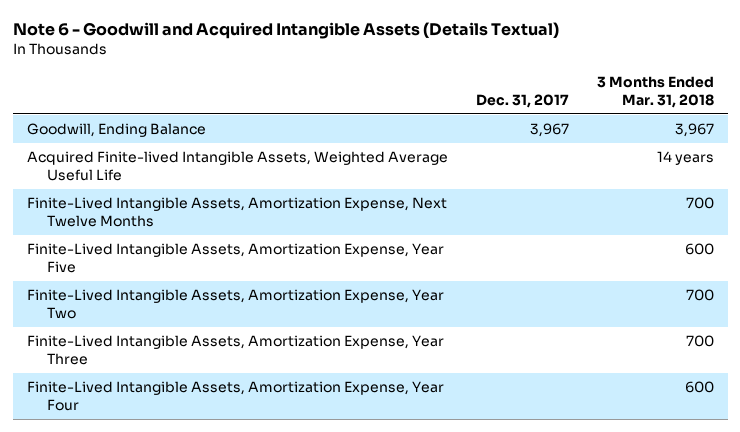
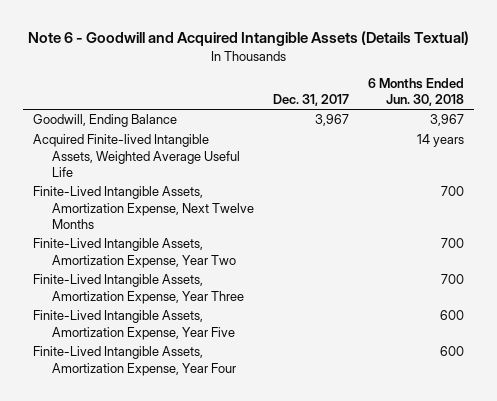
- | Dec. 31, 2017 | 3 Months Ended Mar. 31, 2018
+ | Dec. 31, 2017 | 6 Months Ended Jun. 30, 2018
moved down: Finite-Lived Intangible Assets, Amortization Expense, Year Five | | 600

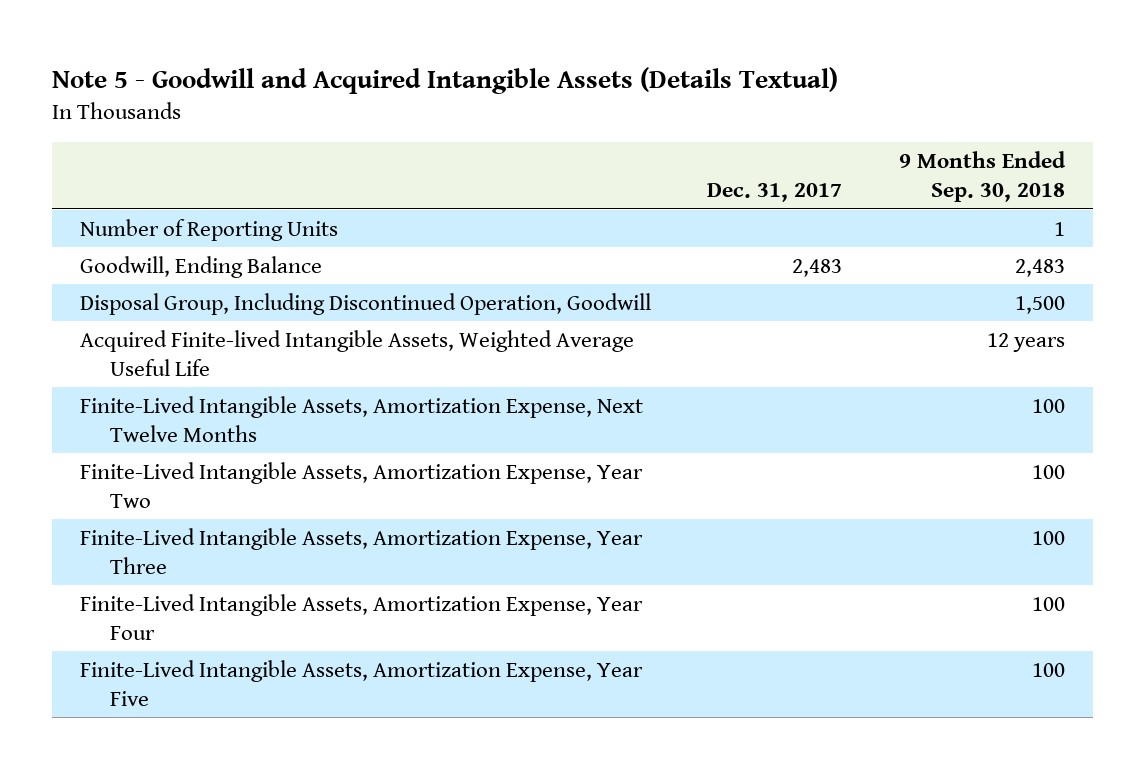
- Note 6 - Goodwill and Acquired Intangible Assets (Details Textual)
+ Note 5 - Goodwill and Acquired Intangible Assets (Details Textual)
- | Dec. 31, 2017 | 6 Months Ended Jun. 30, 2018
+ | Dec. 31, 2017 | 9 Months Ended Sep. 30, 2018
- Goodwill, Ending Balance | 3,967 | 3,967
+ Number of Reporting Units | | 1
+ Goodwill, Ending Balance | 2,483 | 2,483
+ Disposal Group, Including Discontinued Operation, Goodwill | | 1,500
moved down: Finite-Lived Intangible Assets, Amortization Expense, Year Five | | 100

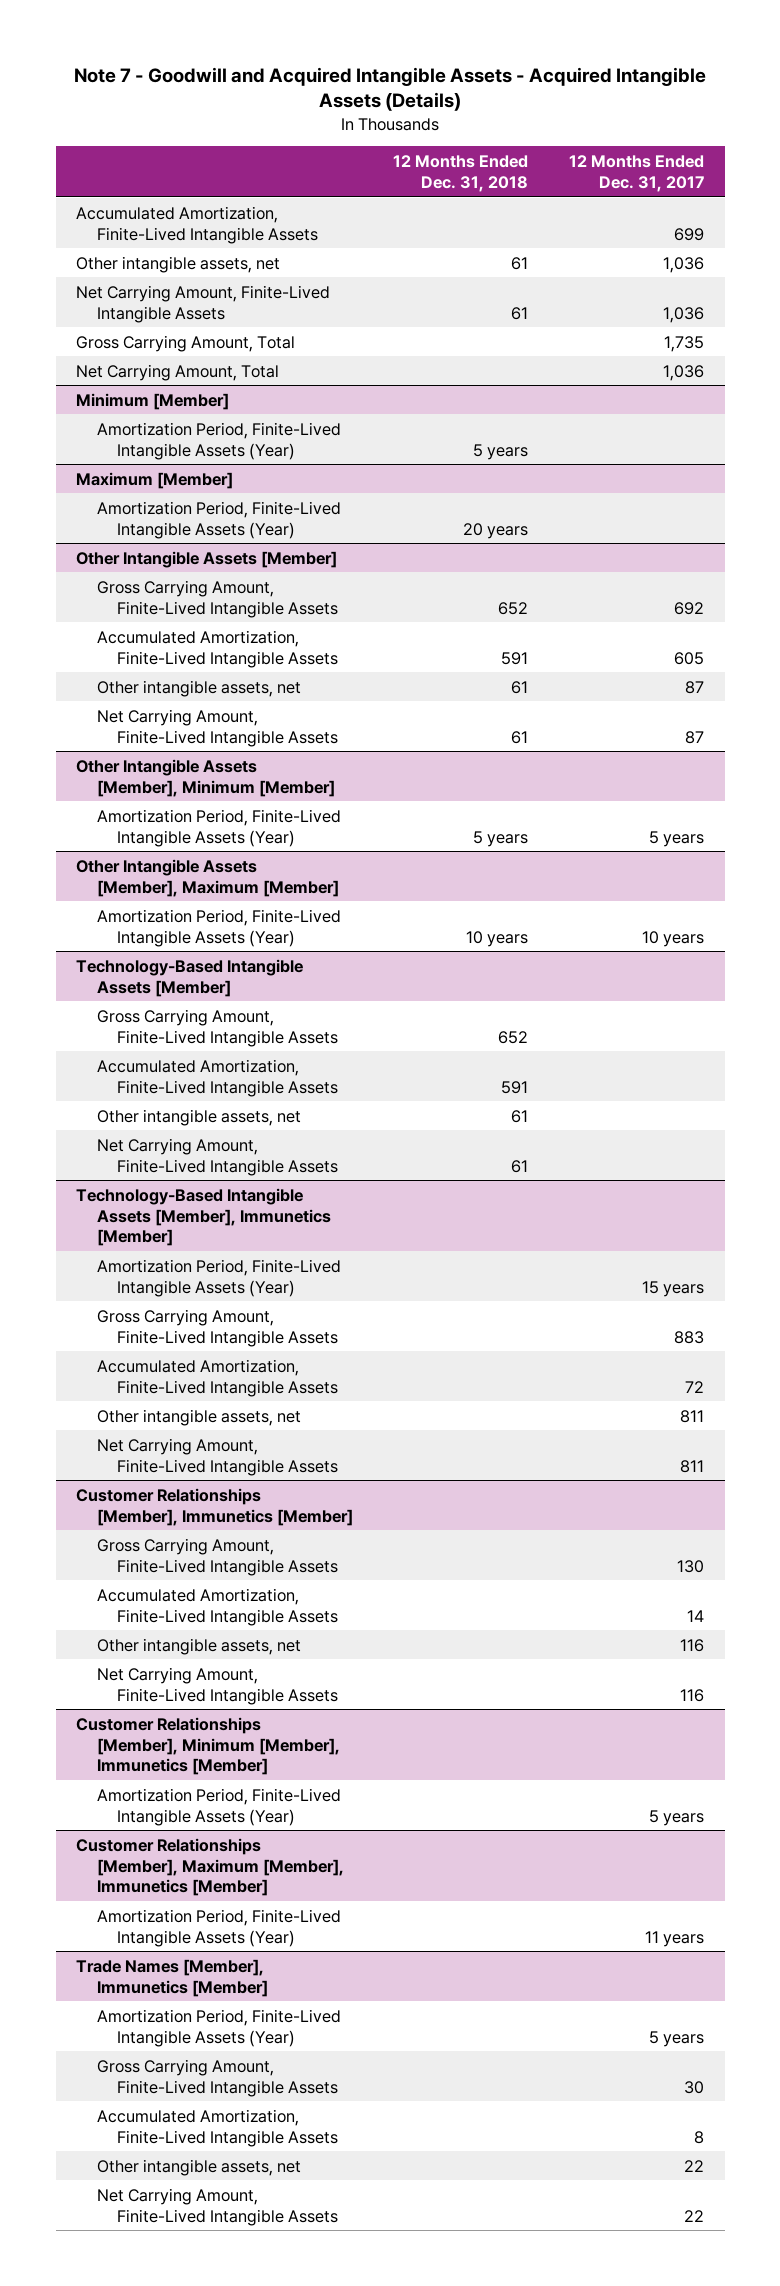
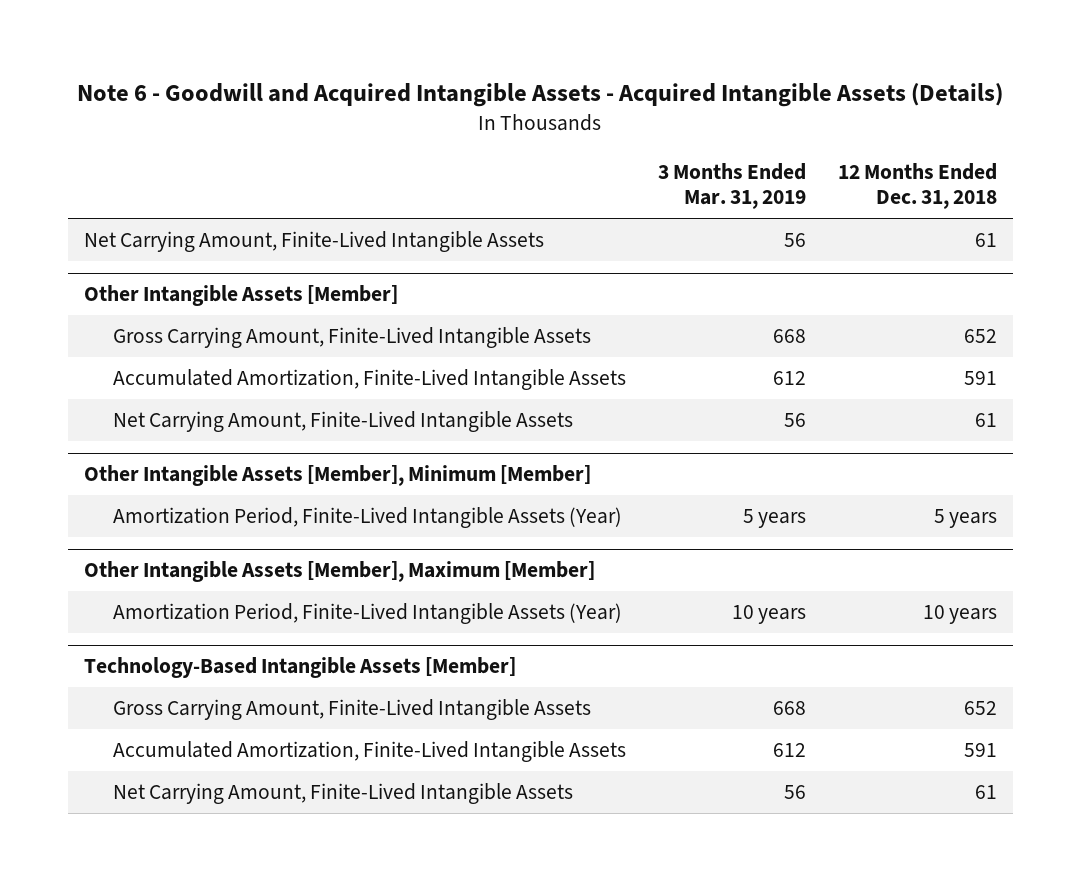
- Note 7 - Goodwill and Acquired Intangible Assets - Acquired Intangible Assets (Details)
+ Note 6 - Goodwill and Acquired Intangible Assets - Acquired Intangible Assets (Details)
- | 12 Months Ended Dec. 31, 2018 | 12 Months Ended Dec. 31, 2017
+ | 3 Months Ended Mar. 31, 2019 | 12 Months Ended Dec. 31, 2018
- Accumulated Amortization, Finite-Lived Intangible Assets | | 699
- Other intangible assets, net | 61 | 1,036
- Gross Carrying Amount, Total | | 1,735
- Net Carrying Amount, Total | | 1,036
- Minimum [Member]
- Amortization Period, Finite-Lived Intangible Assets (Year) | 5 years |
- Maximum [Member]
- Amortization Period, Finite-Lived Intangible Assets (Year) | 20 years |
@ Other Intangible Assets [Member]
- Other intangible assets, net | 61 | 87
@ Technology-Based Intangible Assets [Member]
- Other intangible assets, net | 61 |
- Technology-Based Intangible Assets [Member], Immunetics [Member]
- Amortization Period, Finite-Lived Intangible Assets (Year) | | 15 years
- Gross Carrying Amount, Finite-Lived Intangible Assets | | 883
- Accumulated Amortization, Finite-Lived Intangible Assets | | 72
- Other intangible assets, net | | 811
- Net Carrying Amount, Finite-Lived Intangible Assets | | 811
- Customer Relationships [Member], Immunetics [Member]
- Gross Carrying Amount, Finite-Lived Intangible Assets | | 130
- Accumulated Amortization, Finite-Lived Intangible Assets | | 14
- Other intangible assets, net | | 116
- Net Carrying Amount, Finite-Lived Intangible Assets | | 116
- Customer Relationships [Member], Minimum [Member], Immunetics [Member]
- Amortization Period, Finite-Lived Intangible Assets (Year) | | 5 years
- Customer Relationships [Member], Maximum [Member], Immunetics [Member]
- Amortization Period, Finite-Lived Intangible Assets (Year) | | 11 years
- Trade Names [Member], Immunetics [Member]
- Amortization Period, Finite-Lived Intangible Assets (Year) | | 5 years
- Gross Carrying Amount, Finite-Lived Intangible Assets | | 30
- Accumulated Amortization, Finite-Lived Intangible Assets | | 8
- Other intangible assets, net | | 22
- Net Carrying Amount, Finite-Lived Intangible Assets | | 22

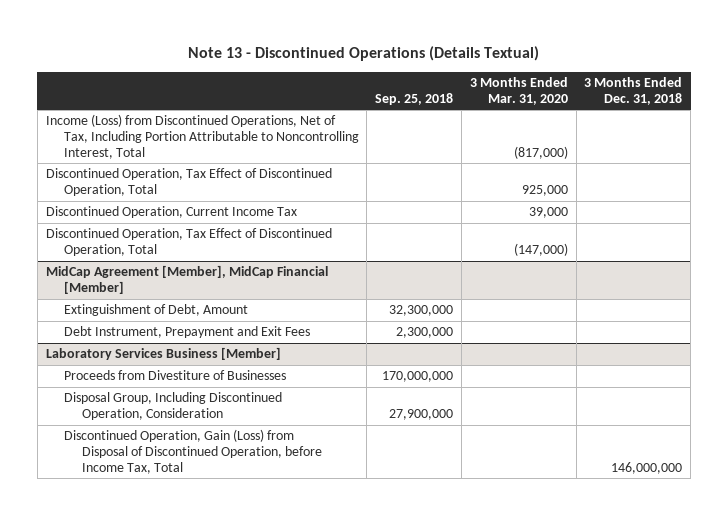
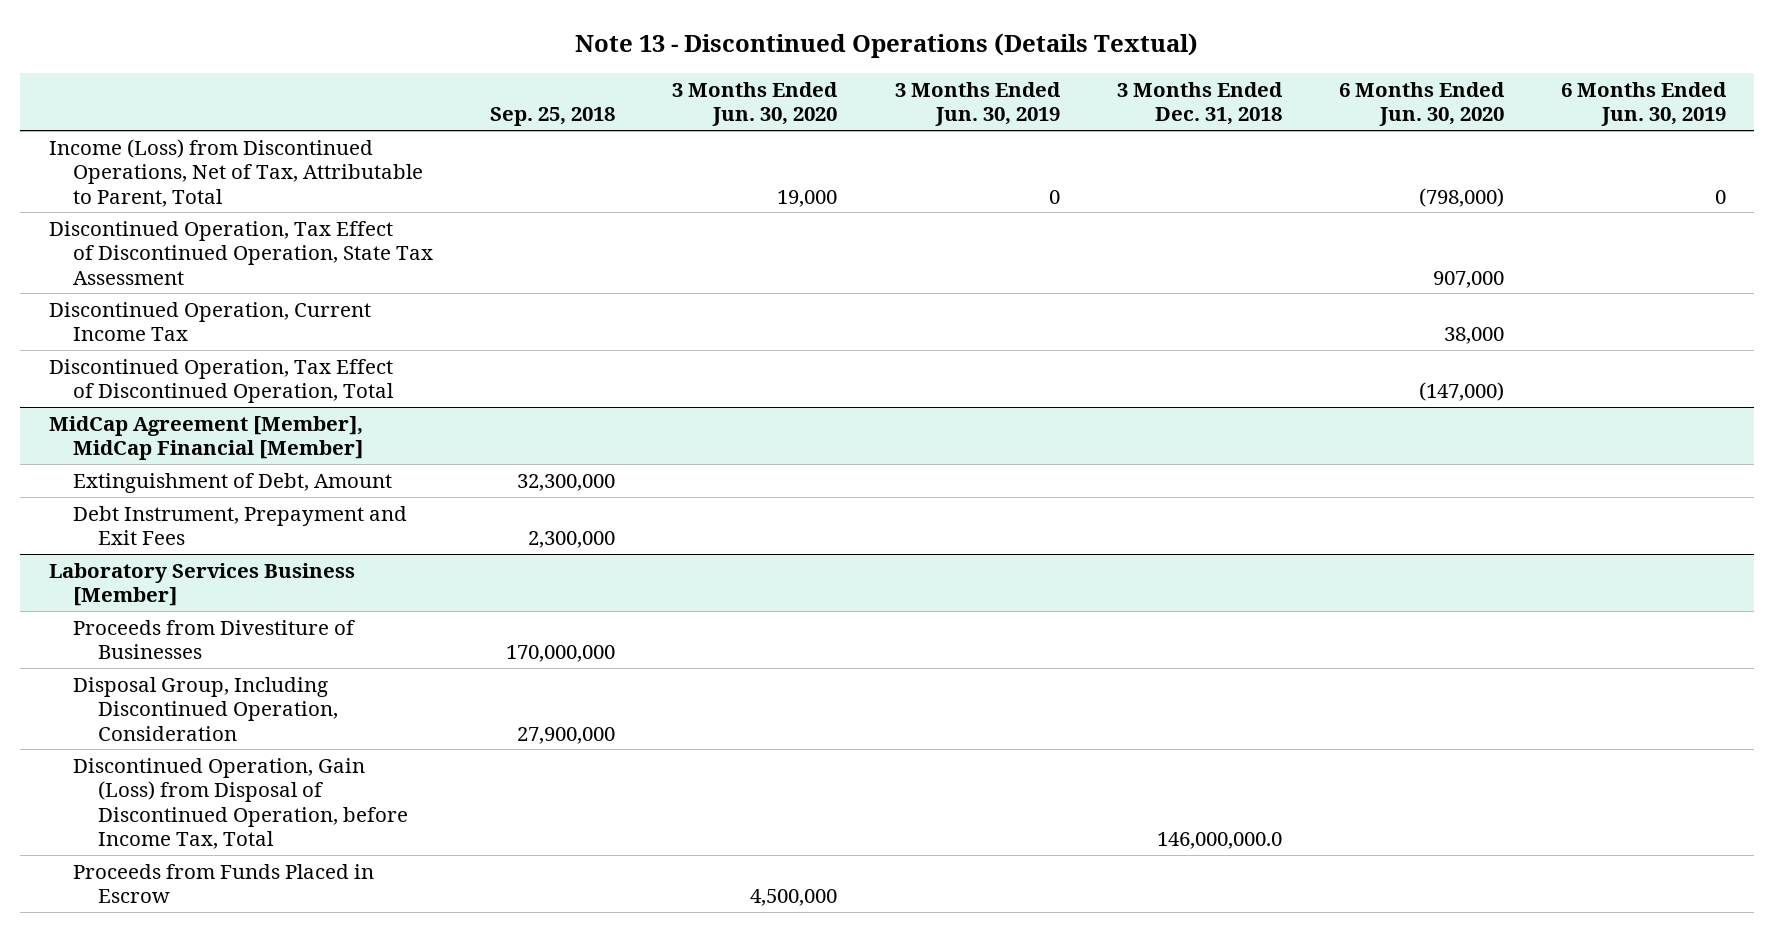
- | Sep. 25, 2018 | 3 Months Ended Mar. 31, 2020 | 3 Months Ended Dec. 31, 2018
+ | Sep. 25, 2018 | 3 Months Ended Jun. 30, 2020 | 3 Months Ended Jun. 30, 2019 | 3 Months Ended Dec. 31, 2018 | 6 Months Ended Jun. 30, 2020 | 6 Months Ended Jun. 30, 2019
- Income (Loss) from Discontinued Operations, Net of Tax, Including Portion Attributable to Noncontrolling Interest, Total | | (817,000) |
- Discontinued Operation, Tax Effect of Discontinued Operation, Total | | 925,000 |
+ Income (Loss) from Discontinued Operations, Net of Tax, Attributable to Parent, Total | | 19,000 | 0 | | (798,000) | 0
+ Discontinued Operation, Tax Effect of Discontinued Operation, State Tax Assessment | | | | | 907,000 |
@ Laboratory Services Business [Member]
- Discontinued Operation, Gain (Loss) from Disposal of Discontinued Operation, before Income Tax, Total | | | 146,000,000
+ Discontinued Operation, Gain (Loss) from Disposal of Discontinued Operation, before Income Tax, Total | | | | 146,000,000.0 | |
+ Proceeds from Funds Placed in Escrow | | 4,500,000 | | | |

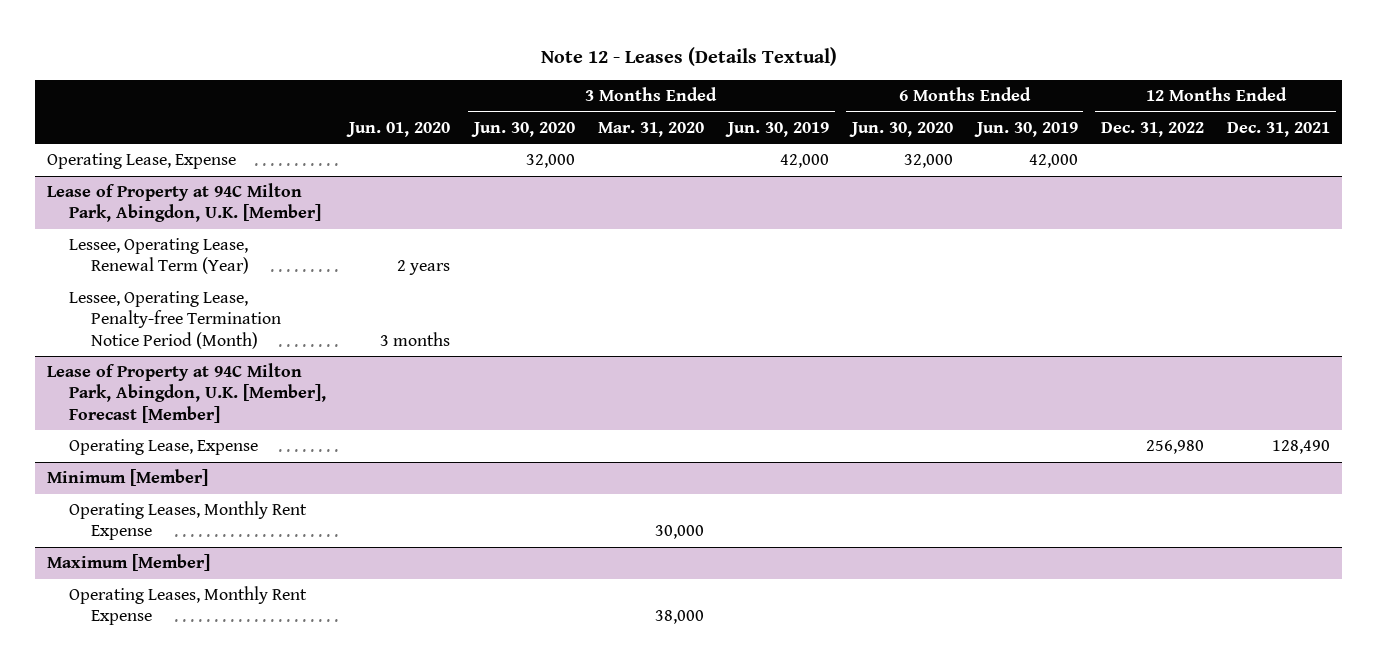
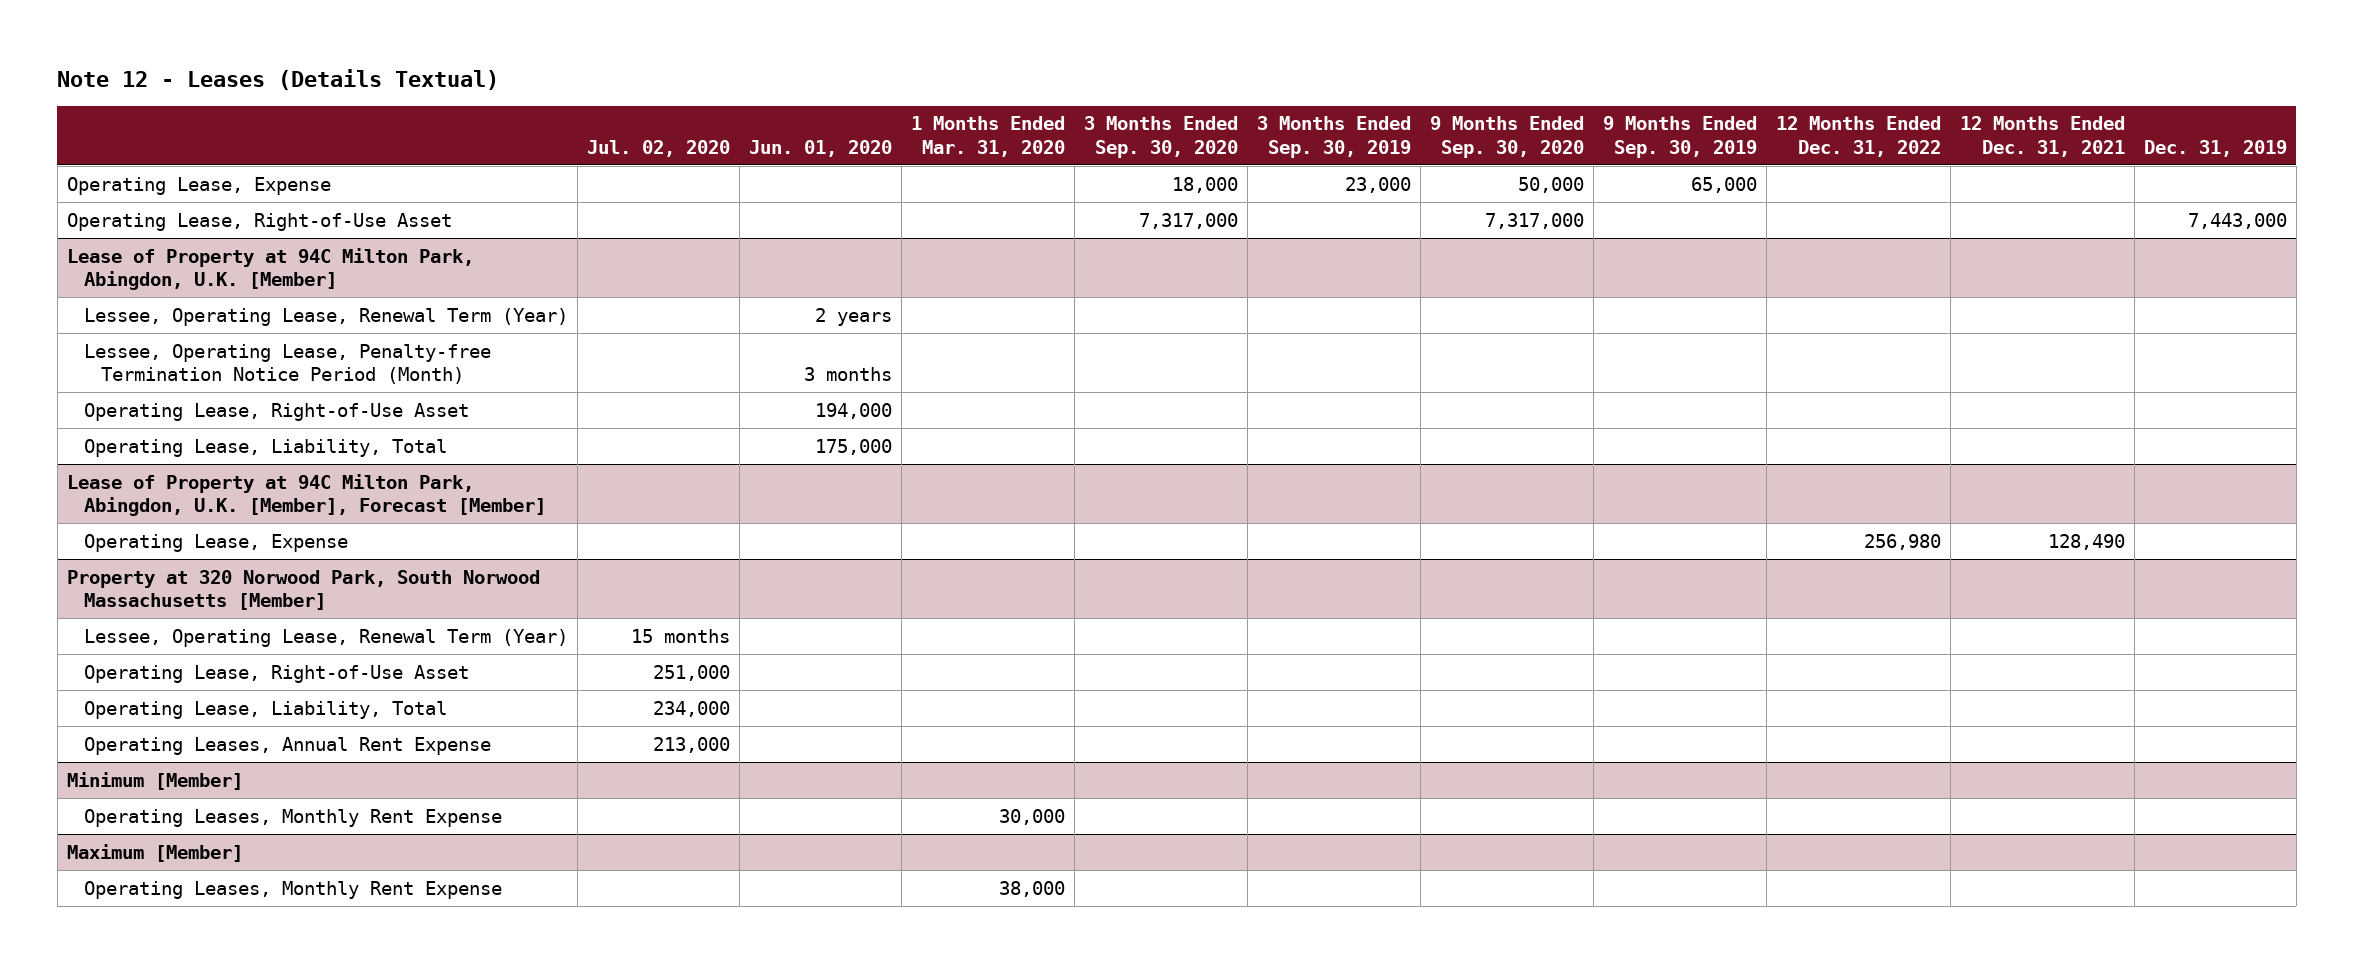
- | Jun. 01, 2020 | 3 Months Ended Jun. 30, 2020 | 3 Months Ended Mar. 31, 2020 | 3 Months Ended Jun. 30, 2019 | 6 Months Ended Jun. 30, 2020 | 6 Months Ended Jun. 30, 2019 | 12 Months Ended Dec. 31, 2022 | 12 Months Ended Dec. 31, 2021
+ | Jul. 02, 2020 | Jun. 01, 2020 | 1 Months Ended Mar. 31, 2020 | 3 Months Ended Sep. 30, 2020 | 3 Months Ended Sep. 30, 2019 | 9 Months Ended Sep. 30, 2020 | 9 Months Ended Sep. 30, 2019 | 12 Months Ended Dec. 31, 2022 | 12 Months Ended Dec. 31, 2021 | Dec. 31, 2019
+ Operating Lease, Right-of-Use Asset | | | | 7,317,000 | | 7,317,000 | | | | 7,443,000
@ Lease of Property at 94C Milton Park, Abingdon, U.K. [Member]
+ Operating Lease, Right-of-Use Asset | | 194,000 | | | | | | | |
+ Operating Lease, Liability, Total | | 175,000 | | | | | | | |
+ Property at 320 Norwood Park, South Norwood Massachusetts [Member]
+ Lessee, Operating Lease, Renewal Term (Year) | 15 months | | | | | | | | |
+ Operating Lease, Right-of-Use Asset | 251,000 | | | | | | | | |
+ Operating Lease, Liability, Total | 234,000 | | | | | | | | |
+ Operating Leases, Annual Rent Expense | 213,000 | | | | | | | | |

